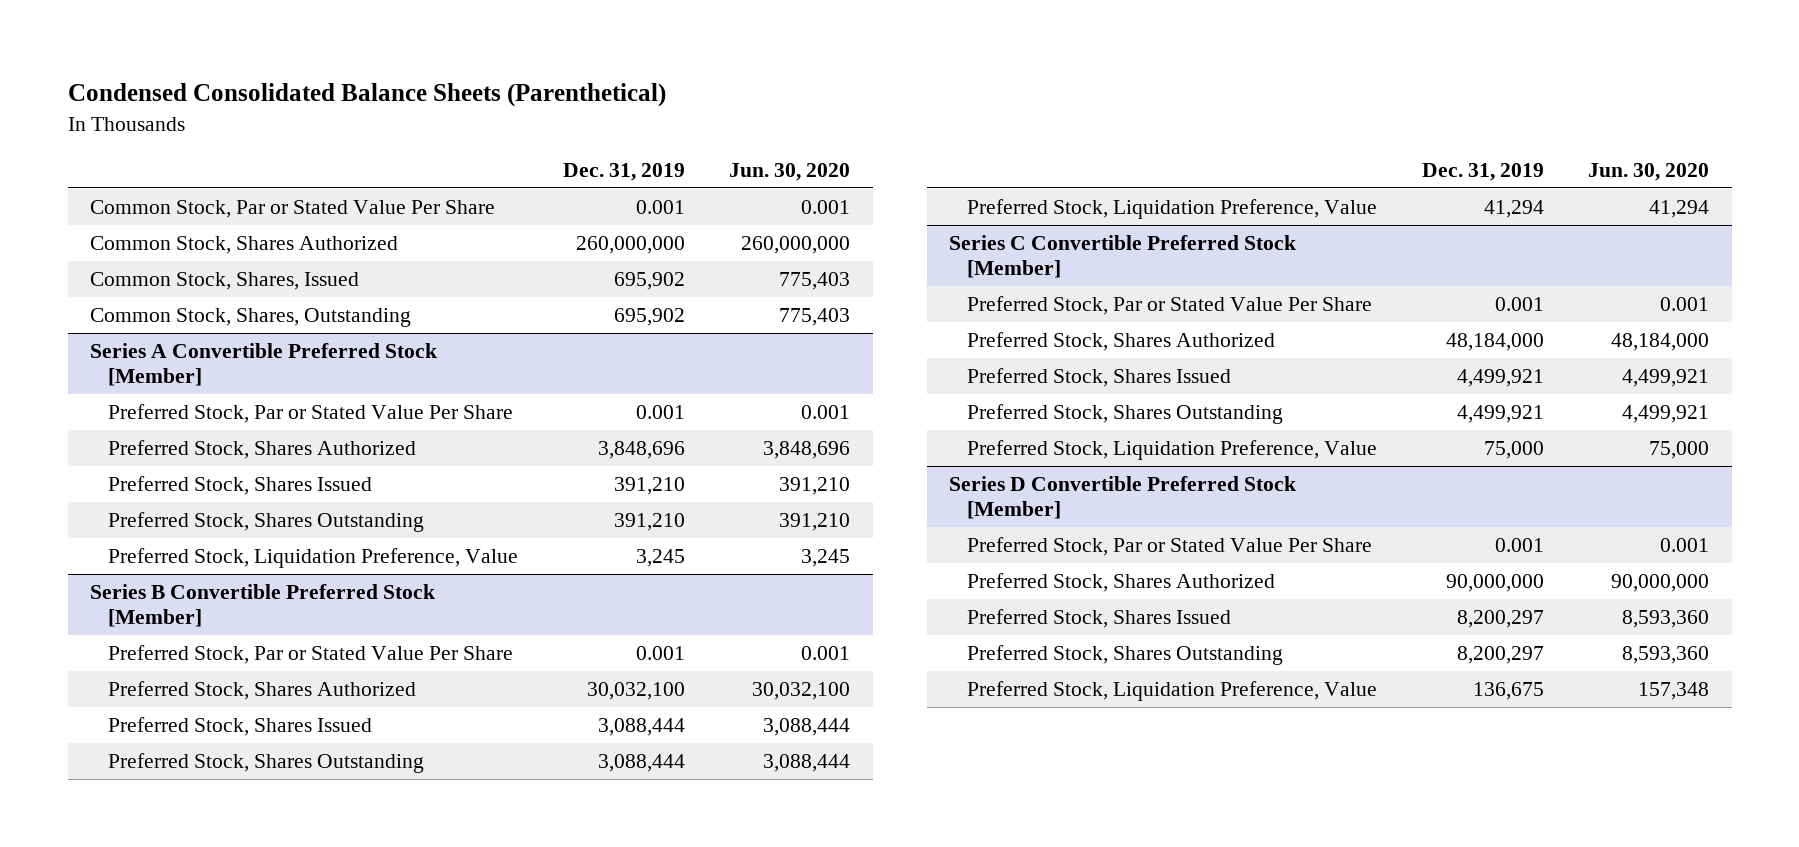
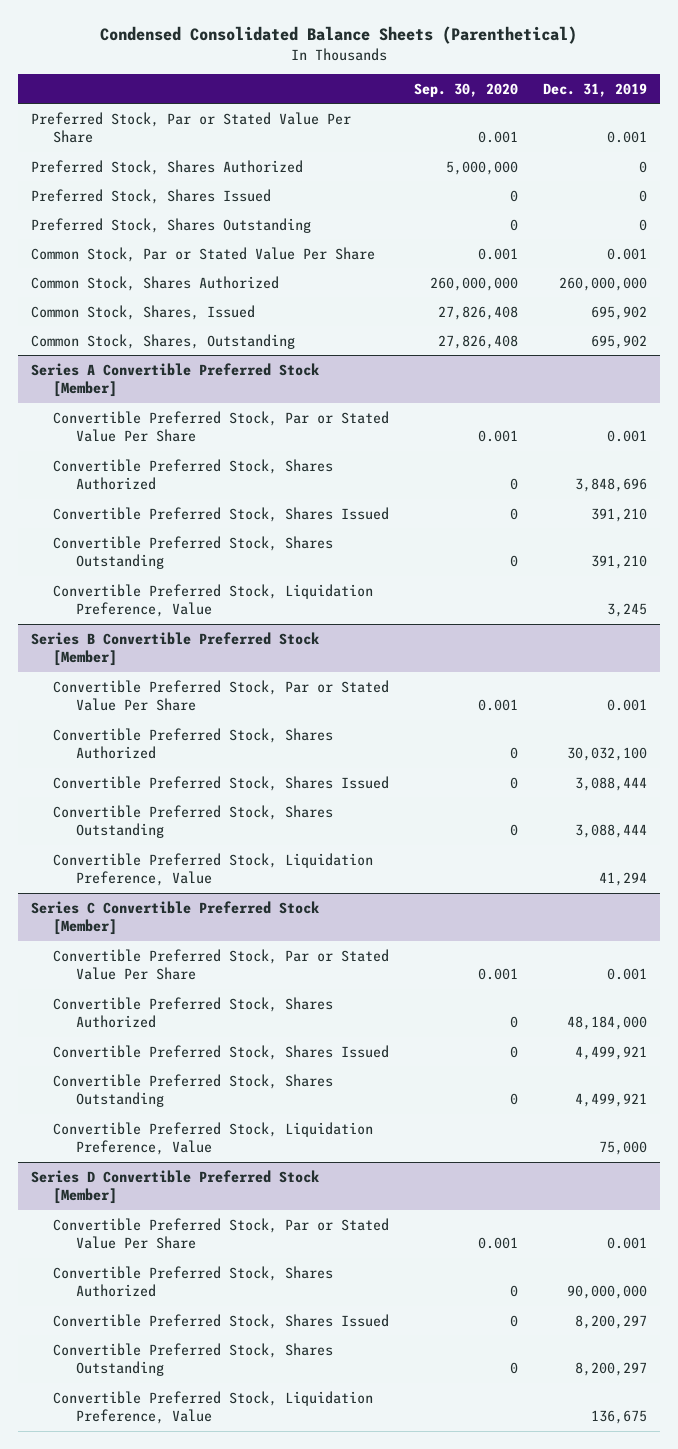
- | Dec. 31, 2019 | Jun. 30, 2020
+ | Sep. 30, 2020 | Dec. 31, 2019
+ Preferred Stock, Par or Stated Value Per Share | 0.001 | 0.001
+ Preferred Stock, Shares Authorized | 5,000,000 | 0
+ Preferred Stock, Shares Issued | 0 | 0
+ Preferred Stock, Shares Outstanding | 0 | 0
@ Series A Convertible Preferred Stock [Member]
- Preferred Stock, Par or Stated Value Per Share | 0.001 | 0.001
- Preferred Stock, Shares Authorized | 3,848,696 | 3,848,696
- Preferred Stock, Shares Issued | 391,210 | 391,210
- Preferred Stock, Shares Outstanding | 391,210 | 391,210
- Preferred Stock, Liquidation Preference, Value | 3,245 | 3,245
+ Convertible Preferred Stock, Par or Stated Value Per Share | 0.001 | 0.001
+ Convertible Preferred Stock, Shares Authorized | 0 | 3,848,696
+ Convertible Preferred Stock, Shares Issued | 0 | 391,210
+ Convertible Preferred Stock, Shares Outstanding | 0 | 391,210
+ Convertible Preferred Stock, Liquidation Preference, Value | | 3,245
@ Series B Convertible Preferred Stock [Member]
- Preferred Stock, Par or Stated Value Per Share | 0.001 | 0.001
- Preferred Stock, Shares Authorized | 30,032,100 | 30,032,100
- Preferred Stock, Shares Issued | 3,088,444 | 3,088,444
- Preferred Stock, Shares Outstanding | 3,088,444 | 3,088,444
- Preferred Stock, Liquidation Preference, Value | 41,294 | 41,294
+ Convertible Preferred Stock, Par or Stated Value Per Share | 0.001 | 0.001
+ Convertible Preferred Stock, Shares Authorized | 0 | 30,032,100
+ Convertible Preferred Stock, Shares Issued | 0 | 3,088,444
+ Convertible Preferred Stock, Shares Outstanding | 0 | 3,088,444
+ Convertible Preferred Stock, Liquidation Preference, Value | | 41,294
@ Series C Convertible Preferred Stock [Member]
- Preferred Stock, Par or Stated Value Per Share | 0.001 | 0.001
- Preferred Stock, Shares Authorized | 48,184,000 | 48,184,000
- Preferred Stock, Shares Issued | 4,499,921 | 4,499,921
- Preferred Stock, Shares Outstanding | 4,499,921 | 4,499,921
- Preferred Stock, Liquidation Preference, Value | 75,000 | 75,000
+ Convertible Preferred Stock, Par or Stated Value Per Share | 0.001 | 0.001
+ Convertible Preferred Stock, Shares Authorized | 0 | 48,184,000
+ Convertible Preferred Stock, Shares Issued | 0 | 4,499,921
+ Convertible Preferred Stock, Shares Outstanding | 0 | 4,499,921
+ Convertible Preferred Stock, Liquidation Preference, Value | | 75,000
@ Series D Convertible Preferred Stock [Member]
- Preferred Stock, Par or Stated Value Per Share | 0.001 | 0.001
- Preferred Stock, Shares Authorized | 90,000,000 | 90,000,000
- Preferred Stock, Shares Issued | 8,200,297 | 8,593,360
- Preferred Stock, Shares Outstanding | 8,200,297 | 8,593,360
- Preferred Stock, Liquidation Preference, Value | 136,675 | 157,348
+ Convertible Preferred Stock, Par or Stated Value Per Share | 0.001 | 0.001
+ Convertible Preferred Stock, Shares Authorized | 0 | 90,000,000
+ Convertible Preferred Stock, Shares Issued | 0 | 8,200,297
+ Convertible Preferred Stock, Shares Outstanding | 0 | 8,200,297
+ Convertible Preferred Stock, Liquidation Preference, Value | | 136,675

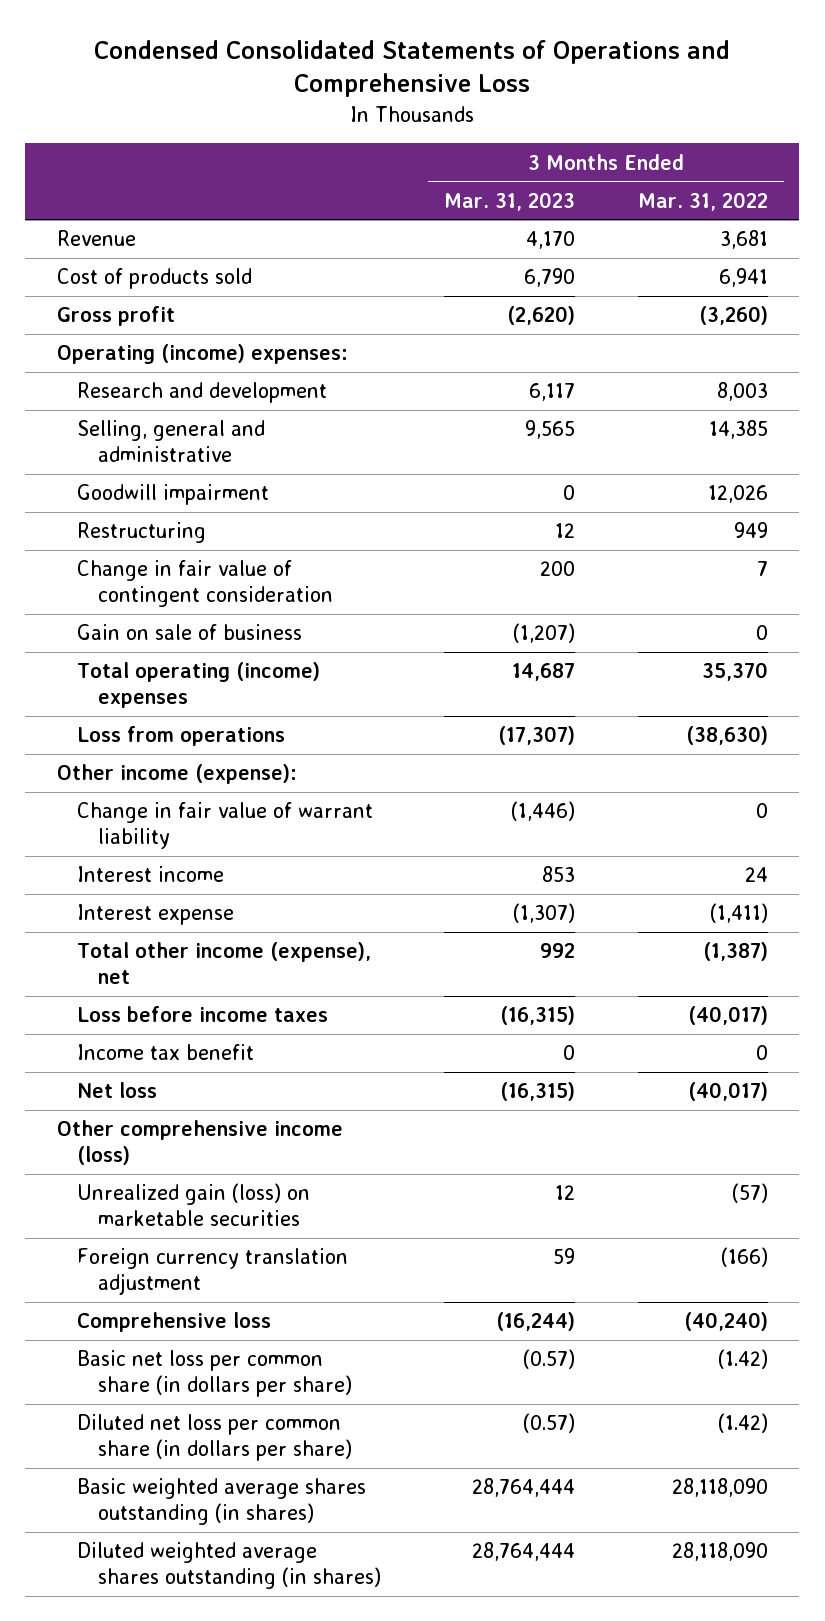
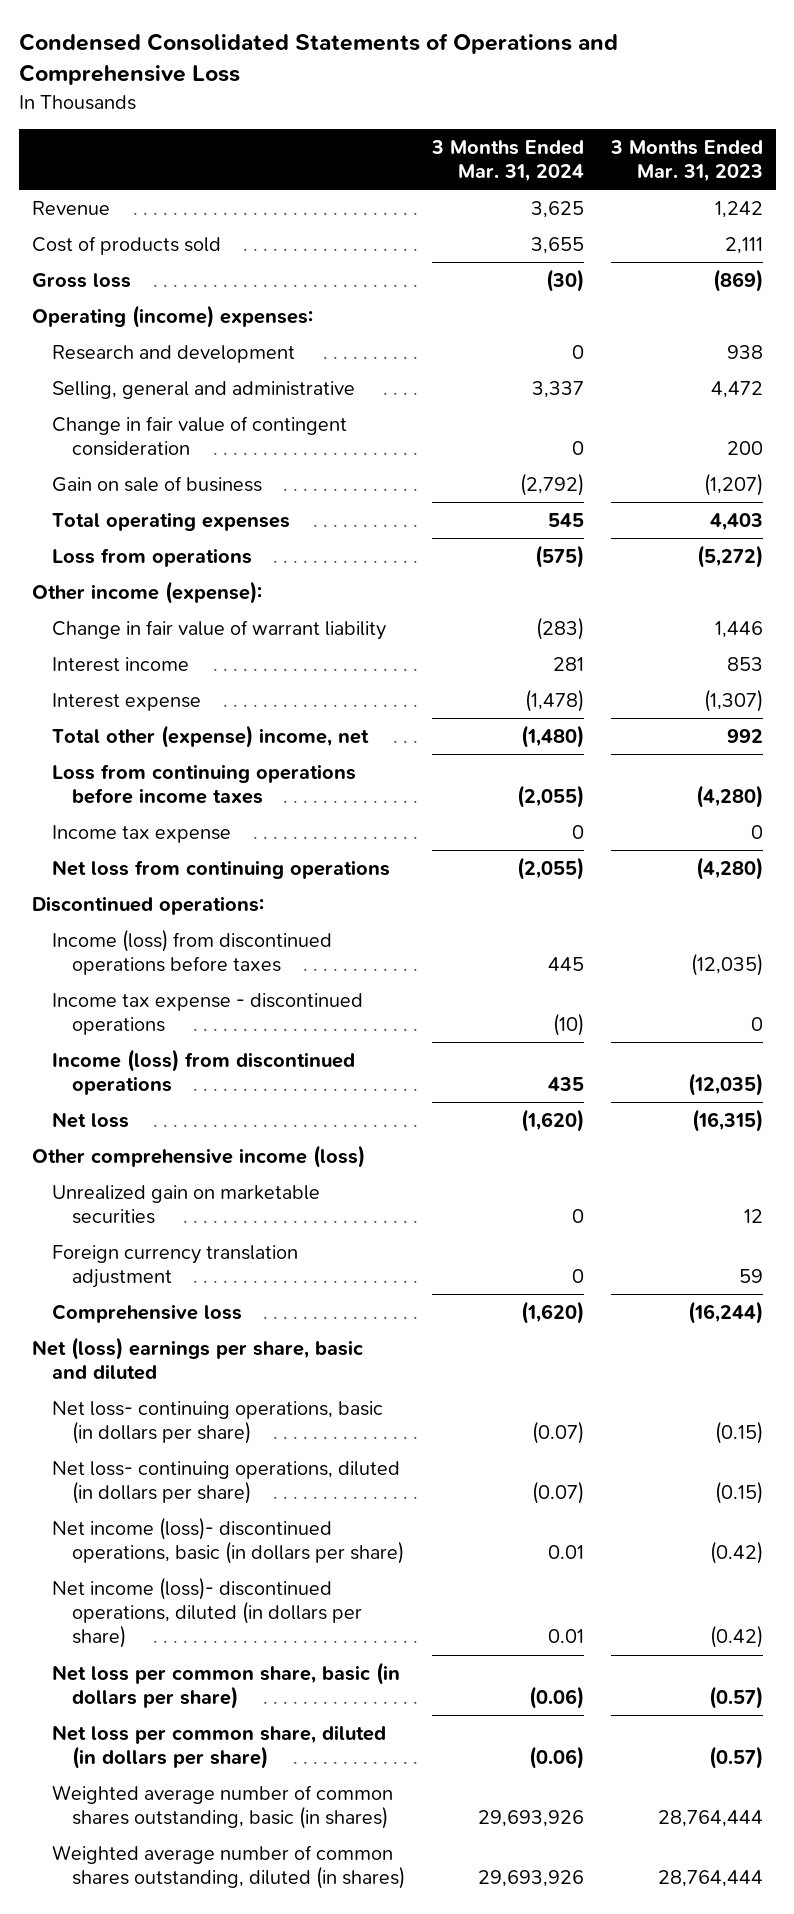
- | 3 Months Ended Mar. 31, 2023 | 3 Months Ended Mar. 31, 2022
+ | 3 Months Ended Mar. 31, 2024 | 3 Months Ended Mar. 31, 2023
- Revenue | 4,170 | 3,681
- Cost of products sold | 6,790 | 6,941
- Gross profit | (2,620) | (3,260)
+ Revenue | 3,625 | 1,242
+ Cost of products sold | 3,655 | 2,111
+ Gross loss | (30) | (869)
- Research and development | 6,117 | 8,003
- Selling, general and administrative | 9,565 | 14,385
- Goodwill impairment | 0 | 12,026
- Restructuring | 12 | 949
+ Research and development | 0 | 938
+ Selling, general and administrative | 3,337 | 4,472
- Total operating (income) expenses | 14,687 | 35,370
- Loss from operations | (17,307) | (38,630)
+ Total operating expenses | 545 | 4,403
+ Loss from operations | (575) | (5,272)
- Change in fair value of warrant liability | (1,446) | 0
+ Change in fair value of warrant liability | (283) | 1,446
- Total other income (expense), net | 992 | (1,387)
- Loss before income taxes | (16,315) | (40,017)
- Income tax benefit | 0 | 0
+ Total other (expense) income, net | (1,480) | 992
+ Loss from continuing operations before income taxes | (2,055) | (4,280)
+ Income tax expense | 0 | 0
+ Net loss from continuing operations | (2,055) | (4,280)
+ Discontinued operations:
+ Income (loss) from discontinued operations before taxes | 445 | (12,035)
+ Income tax expense - discontinued operations | (10) | 0
+ Income (loss) from discontinued operations | 435 | (12,035)
- Unrealized gain (loss) on marketable securities | 12 | (57)
+ Unrealized gain on marketable securities | 0 | 12
- Basic net loss per common share (in dollars per share) | (0.57) | (1.42)
- Diluted net loss per common share (in dollars per share) | (0.57) | (1.42)
- Basic weighted average shares outstanding (in shares) | 28,764,444 | 28,118,090
- Diluted weighted average shares outstanding (in shares) | 28,764,444 | 28,118,090
+ Net (loss) earnings per share, basic and diluted
+ Net loss- continuing operations, basic (in dollars per share) | (0.07) | (0.15)
+ Net loss- continuing operations, diluted (in dollars per share) | (0.07) | (0.15)
+ Net income (loss)- discontinued operations, basic (in dollars per share) | 0.01 | (0.42)
+ Net income (loss)- discontinued operations, diluted (in dollars per share) | 0.01 | (0.42)
+ Net loss per common share, basic (in dollars per share) | (0.06) | (0.57)
+ Net loss per common share, diluted (in dollars per share) | (0.06) | (0.57)
+ Weighted average number of common shares outstanding, basic (in shares) | 29,693,926 | 28,764,444
+ Weighted average number of common shares outstanding, diluted (in shares) | 29,693,926 | 28,764,444

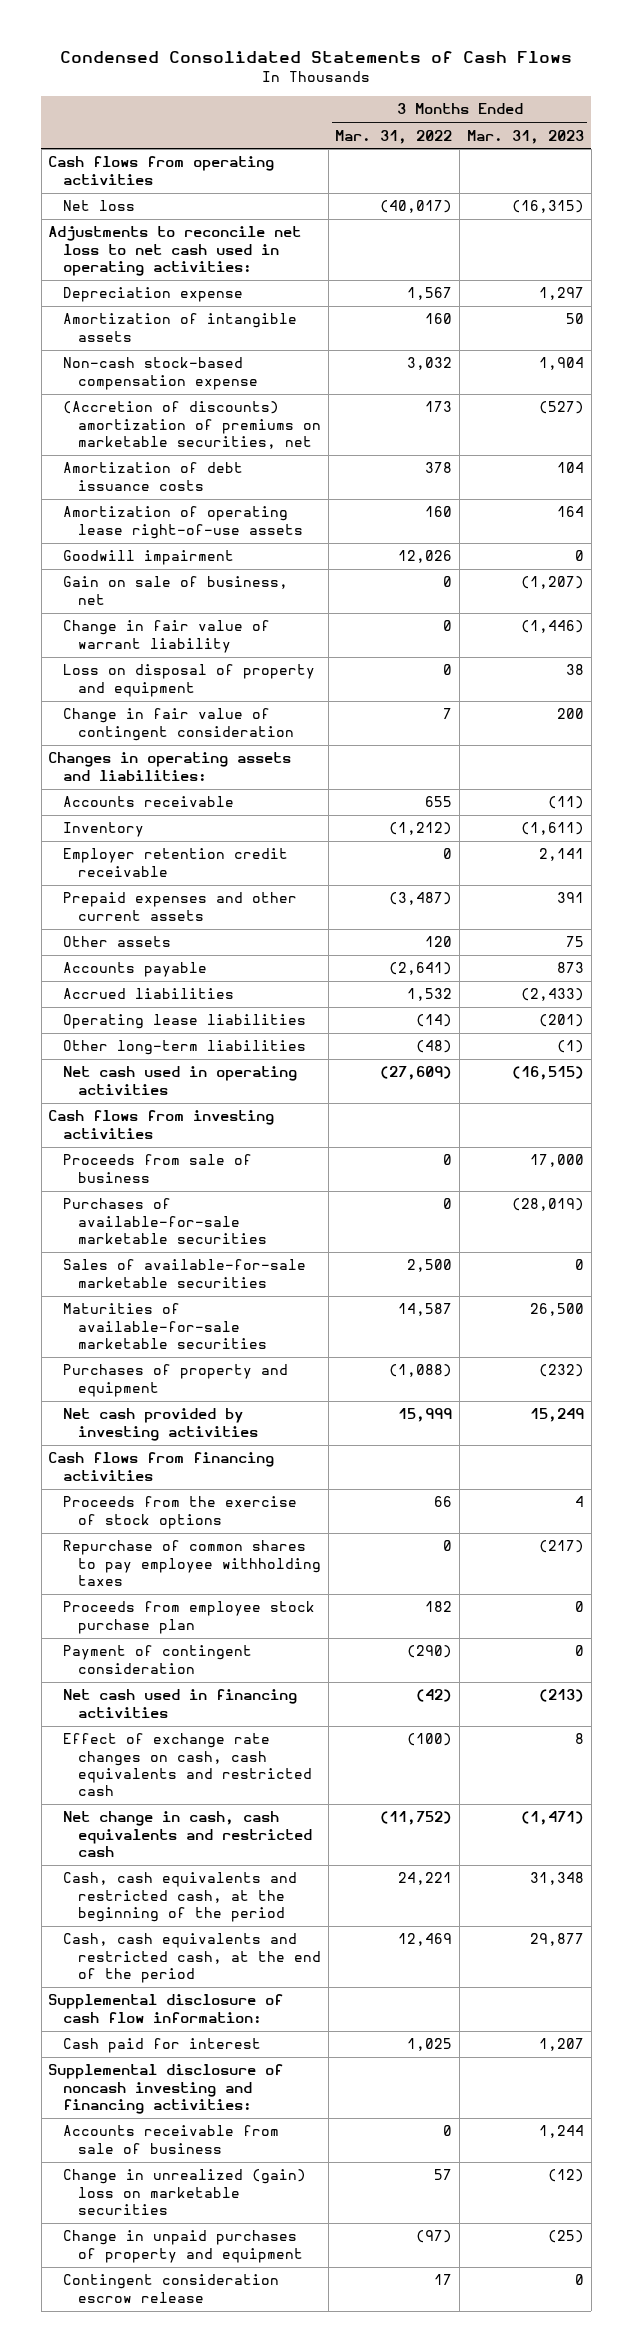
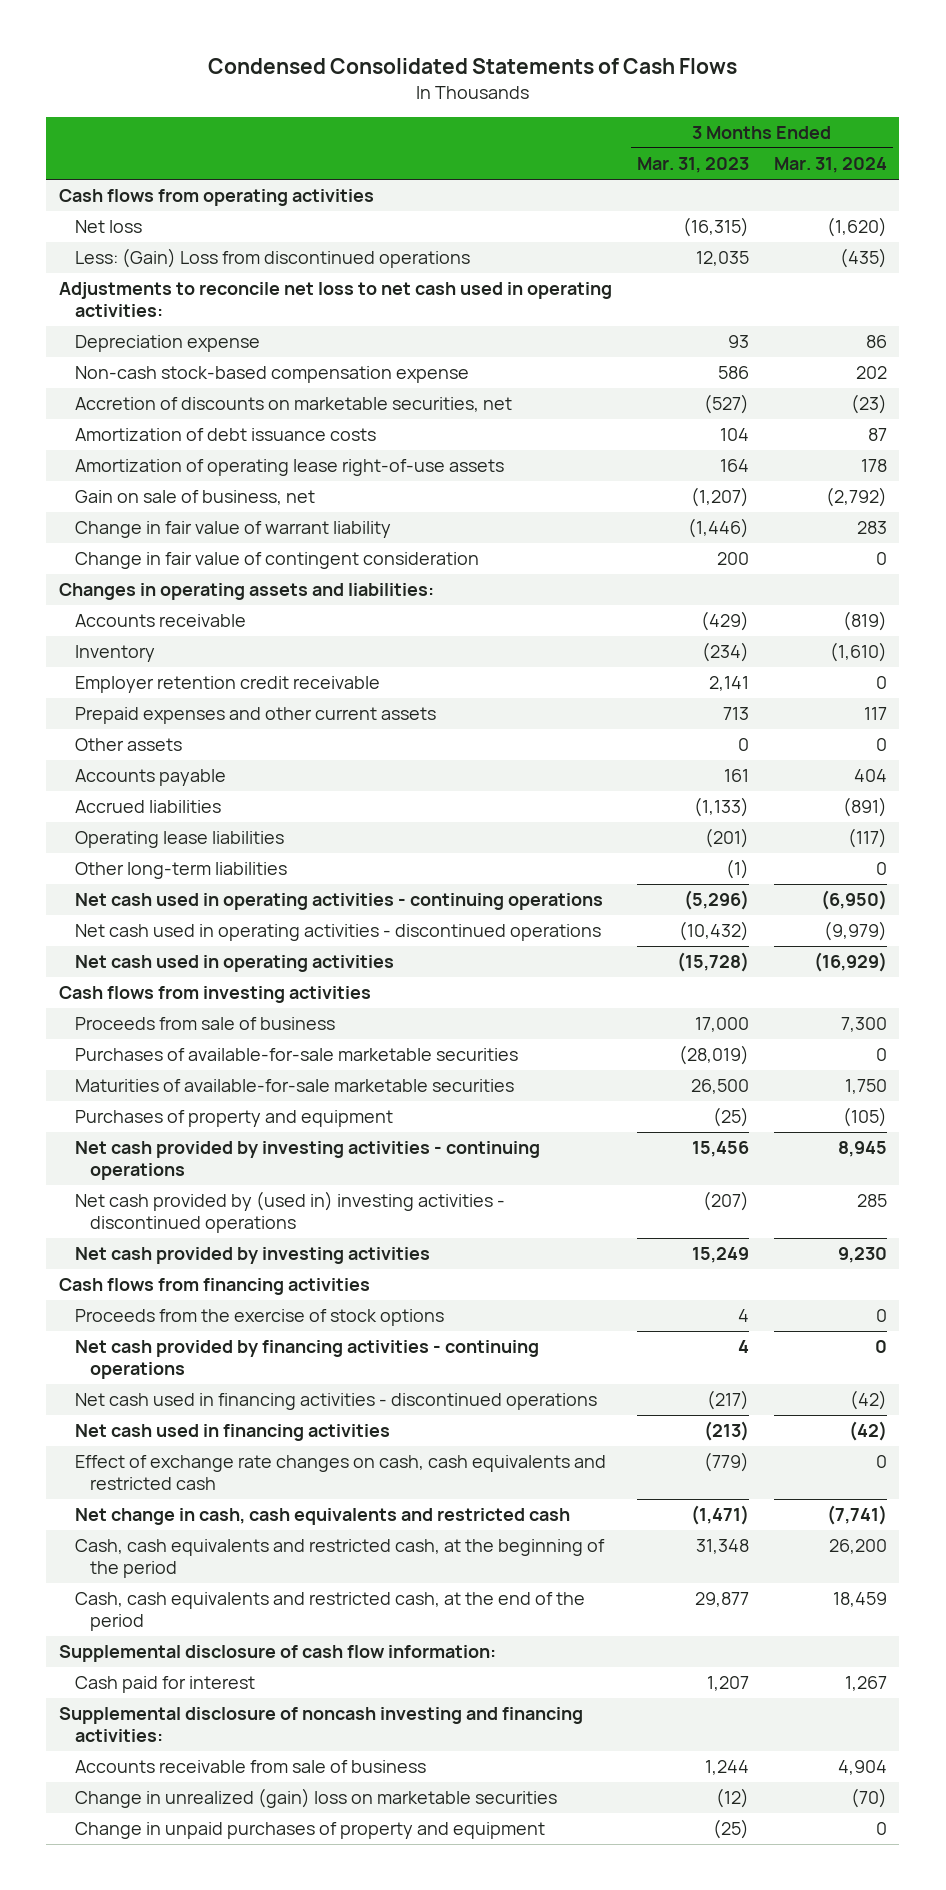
- | 3 Months Ended Mar. 31, 2022 | 3 Months Ended Mar. 31, 2023
+ | 3 Months Ended Mar. 31, 2023 | 3 Months Ended Mar. 31, 2024
+ Less: (Gain) Loss from discontinued operations | 12,035 | (435)
- Depreciation expense | 1,567 | 1,297
- Amortization of intangible assets | 160 | 50
- Non-cash stock-based compensation expense | 3,032 | 1,904
- (Accretion of discounts) amortization of premiums on marketable securities, net | 173 | (527)
+ Depreciation expense | 93 | 86
+ Non-cash stock-based compensation expense | 586 | 202
+ Accretion of discounts on marketable securities, net | (527) | (23)
- Goodwill impairment | 12,026 | 0
- Loss on disposal of property and equipment | 0 | 38
- Accounts receivable | 655 | (11)
- Inventory | (1,212) | (1,611)
+ Accounts receivable | (429) | (819)
+ Inventory | (234) | (1,610)
- Prepaid expenses and other current assets | (3,487) | 391
- Other assets | 120 | 75
- Accounts payable | (2,641) | 873
- Accrued liabilities | 1,532 | (2,433)
+ Prepaid expenses and other current assets | 713 | 117
+ Other assets | 0 | 0
+ Accounts payable | 161 | 404
+ Accrued liabilities | (1,133) | (891)
- Net cash used in operating activities | (27,609) | (16,515)
+ Net cash used in operating activities - continuing operations | (5,296) | (6,950)
+ Net cash used in operating activities - discontinued operations | (10,432) | (9,979)
+ Net cash used in operating activities | (15,728) | (16,929)
- Sales of available-for-sale marketable securities | 2,500 | 0
- Purchases of property and equipment | (1,088) | (232)
+ Purchases of property and equipment | (25) | (105)
+ Net cash provided by investing activities - continuing operations | 15,456 | 8,945
+ Net cash provided by (used in) investing activities - discontinued operations | (207) | 285
- Repurchase of common shares to pay employee withholding taxes | 0 | (217)
- Proceeds from employee stock purchase plan | 182 | 0
- Payment of contingent consideration | (290) | 0
+ Net cash provided by financing activities - continuing operations | 4 | 0
+ Net cash used in financing activities - discontinued operations | (217) | (42)
- Effect of exchange rate changes on cash, cash equivalents and restricted cash | (100) | 8
+ Effect of exchange rate changes on cash, cash equivalents and restricted cash | (779) | 0
- Contingent consideration escrow release | 17 | 0

